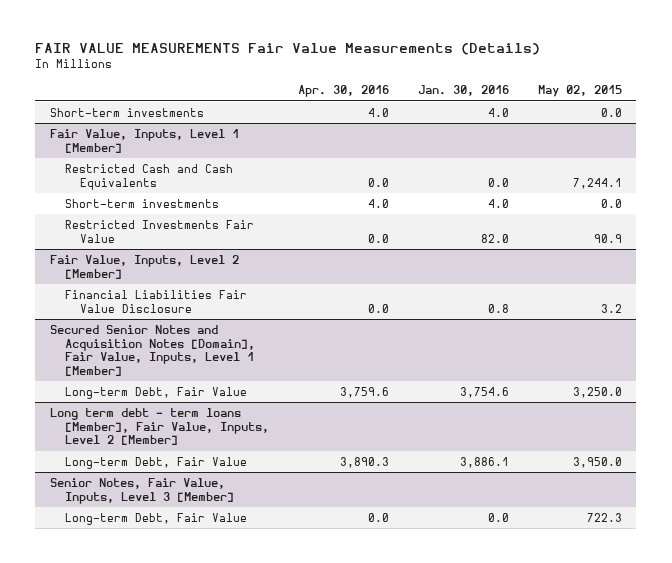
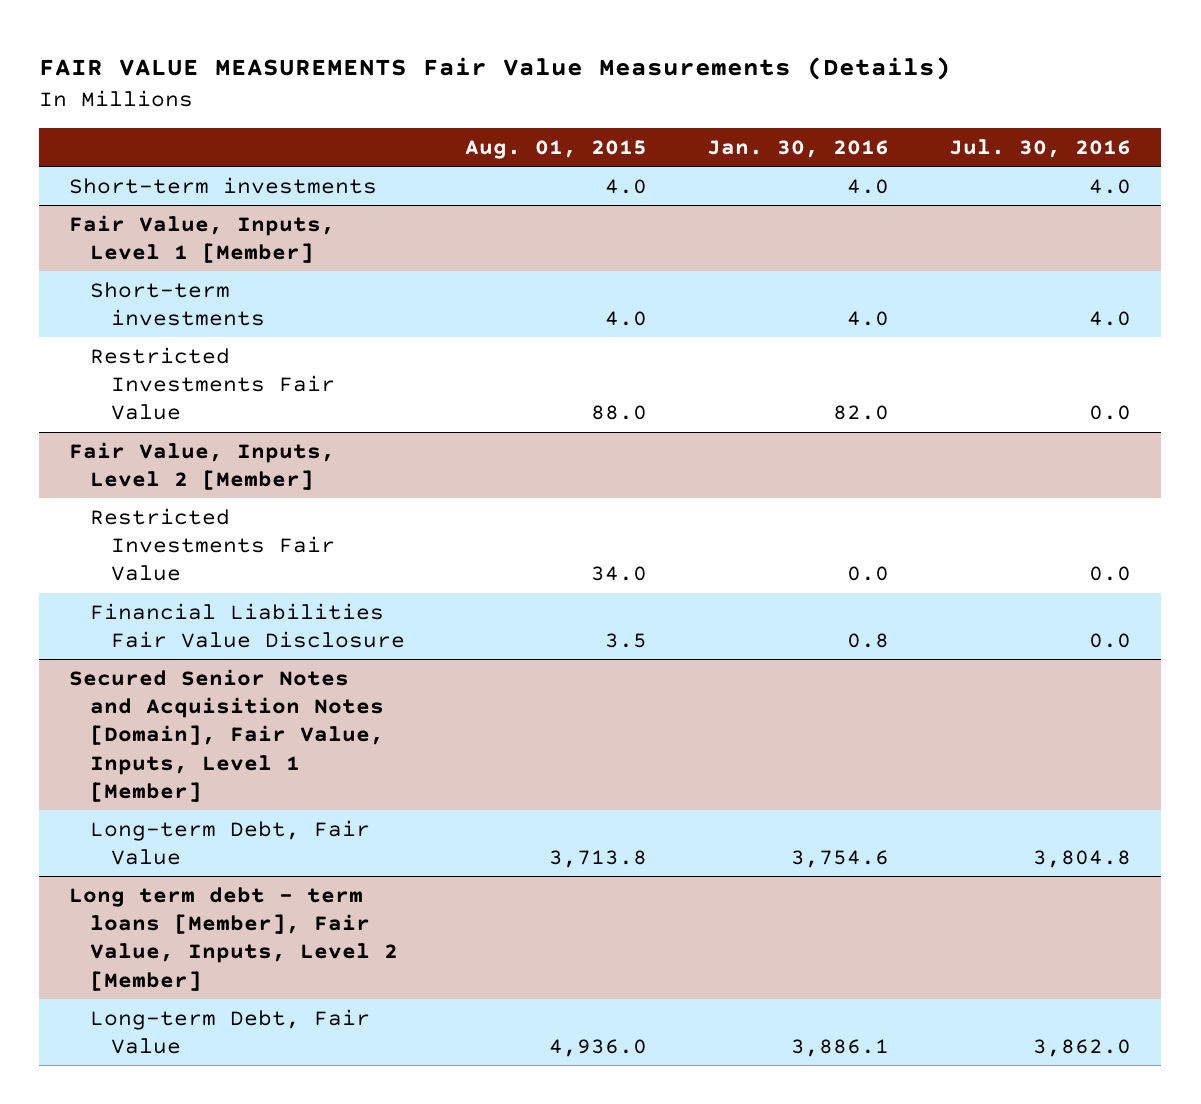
- | Apr. 30, 2016 | Jan. 30, 2016 | May 02, 2015
+ | Aug. 01, 2015 | Jan. 30, 2016 | Jul. 30, 2016
@ Fair Value, Inputs, Level 1 [Member]
- Restricted Cash and Cash Equivalents | 0.0 | 0.0 | 7,244.1
@ Fair Value, Inputs, Level 2 [Member]
+ Restricted Investments Fair Value | 34.0 | 0.0 | 0.0
- Senior Notes, Fair Value, Inputs, Level 3 [Member]
- Long-term Debt, Fair Value | 0.0 | 0.0 | 722.3

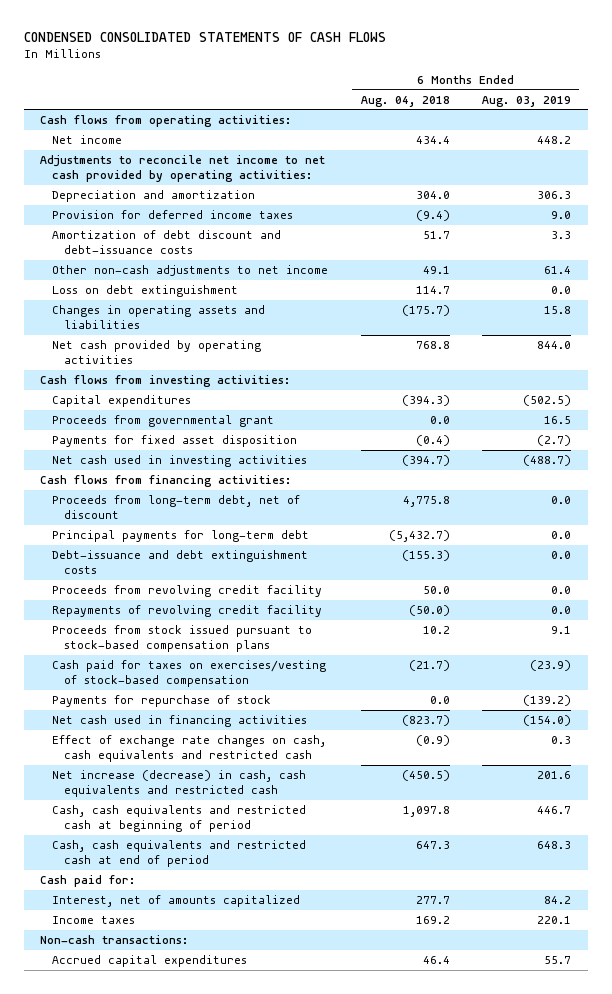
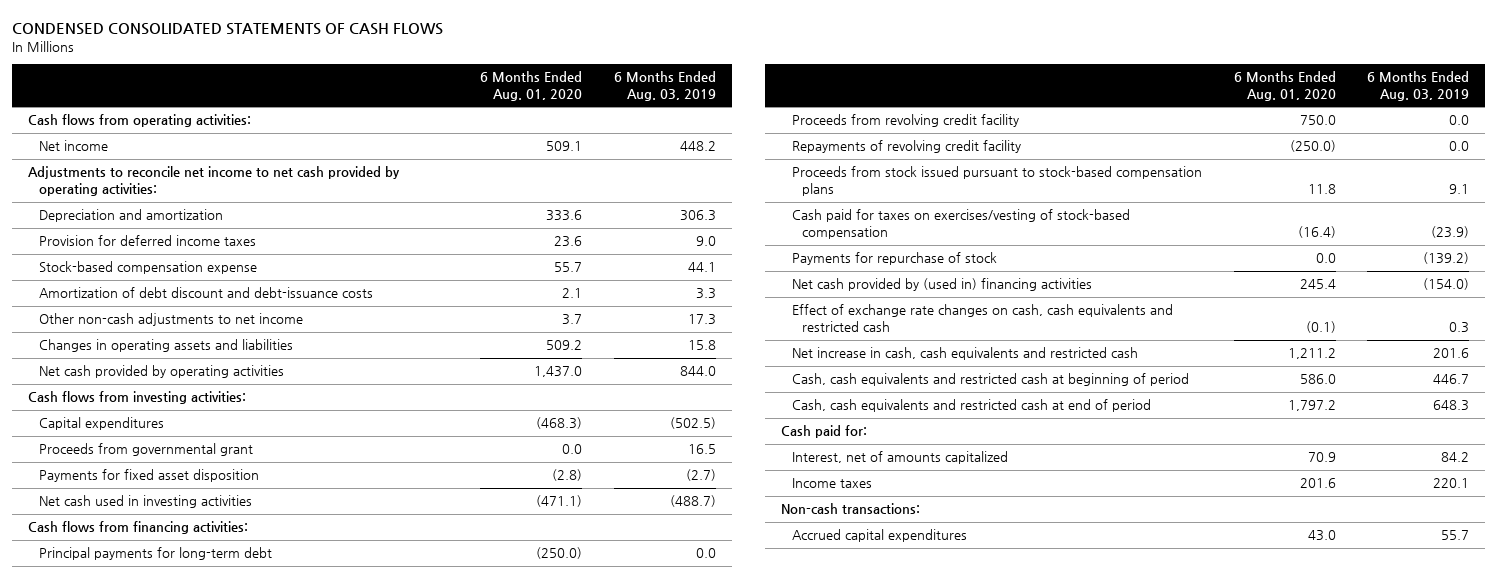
- | 6 Months Ended Aug. 04, 2018 | 6 Months Ended Aug. 03, 2019
+ | 6 Months Ended Aug. 01, 2020 | 6 Months Ended Aug. 03, 2019
+ Stock-based compensation expense | 55.7 | 44.1
- Other non-cash adjustments to net income | 49.1 | 61.4
- Loss on debt extinguishment | 114.7 | 0.0
+ Other non-cash adjustments to net income | 3.7 | 17.3
- Proceeds from long-term debt, net of discount | 4,775.8 | 0.0
- Debt-issuance and debt extinguishment costs | (155.3) | 0.0
- Net cash used in financing activities | (823.7) | (154.0)
+ Net cash provided by (used in) financing activities | 245.4 | (154.0)
- Net increase (decrease) in cash, cash equivalents and restricted cash | (450.5) | 201.6
+ Net increase in cash, cash equivalents and restricted cash | 1,211.2 | 201.6

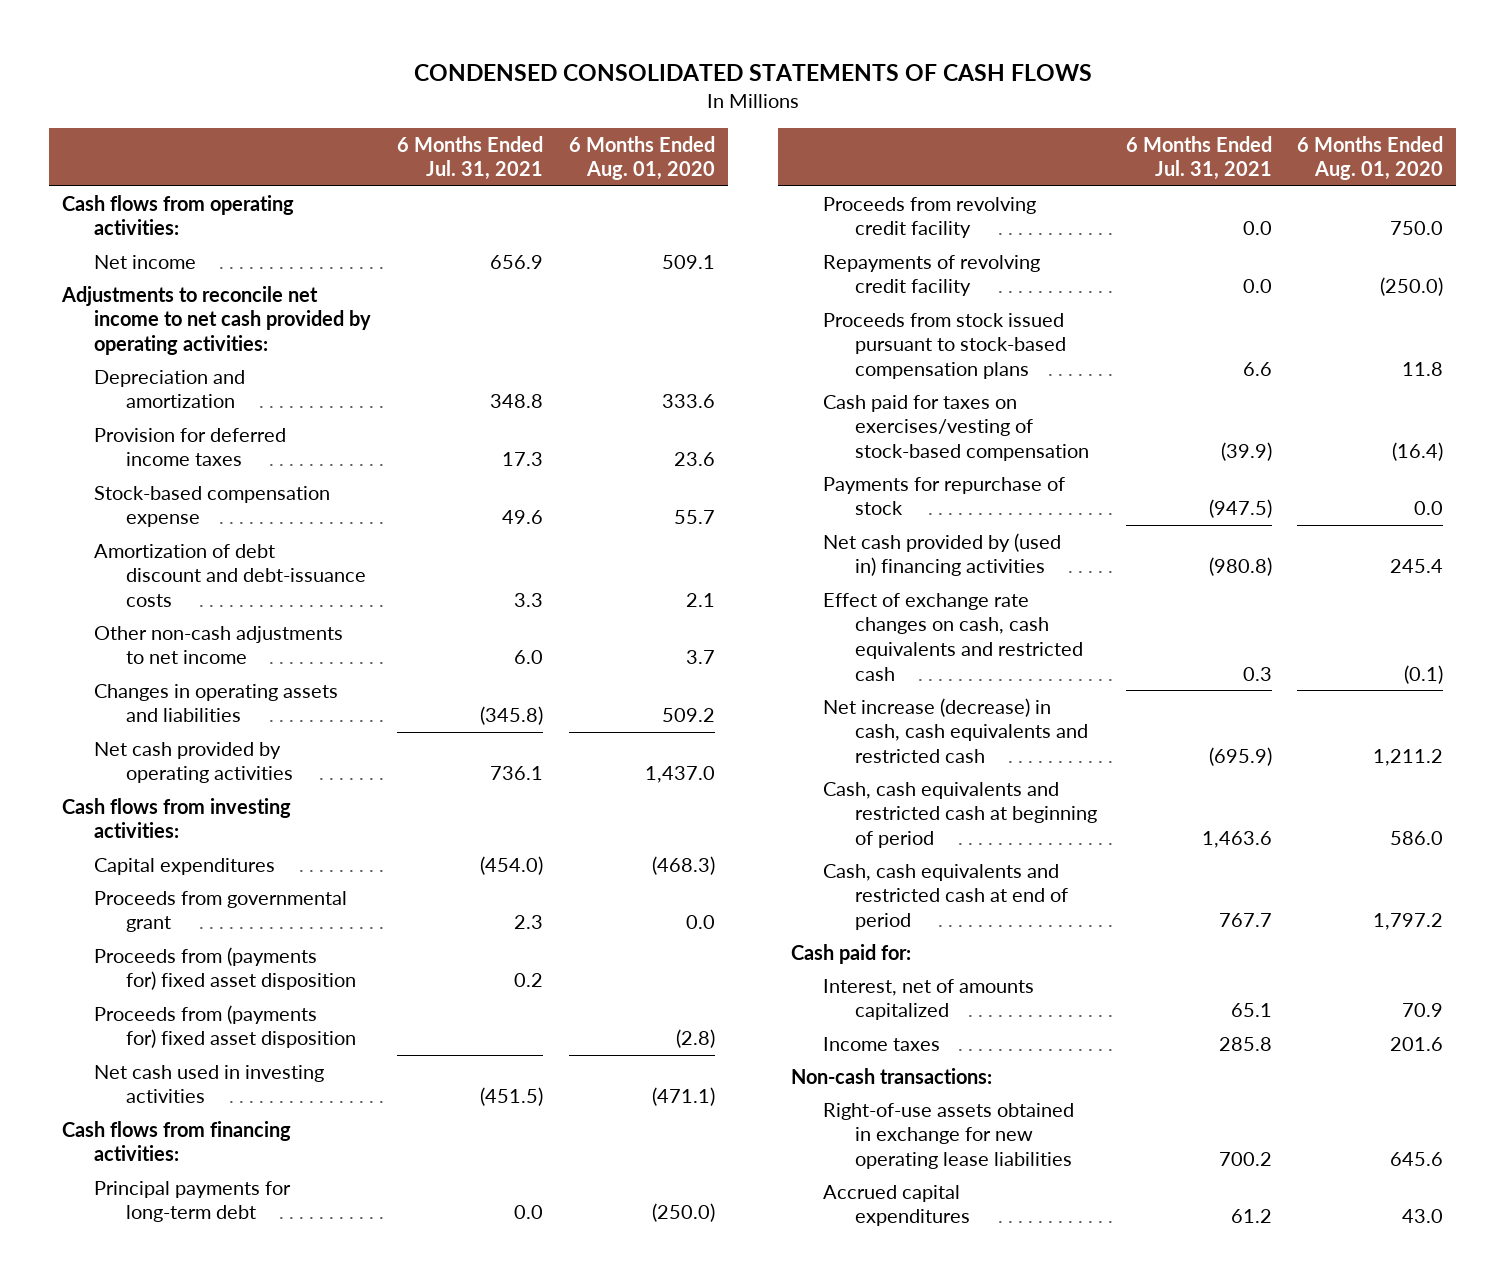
- | 6 Months Ended Aug. 01, 2020 | 6 Months Ended Aug. 03, 2019
+ | 6 Months Ended Jul. 31, 2021 | 6 Months Ended Aug. 01, 2020
- Payments for fixed asset disposition | (2.8) | (2.7)
+ Proceeds from (payments for) fixed asset disposition | 0.2 |
+ Proceeds from (payments for) fixed asset disposition | | (2.8)
- Net increase in cash, cash equivalents and restricted cash | 1,211.2 | 201.6
+ Net increase (decrease) in cash, cash equivalents and restricted cash | (695.9) | 1,211.2
+ Right-of-use assets obtained in exchange for new operating lease liabilities | 700.2 | 645.6

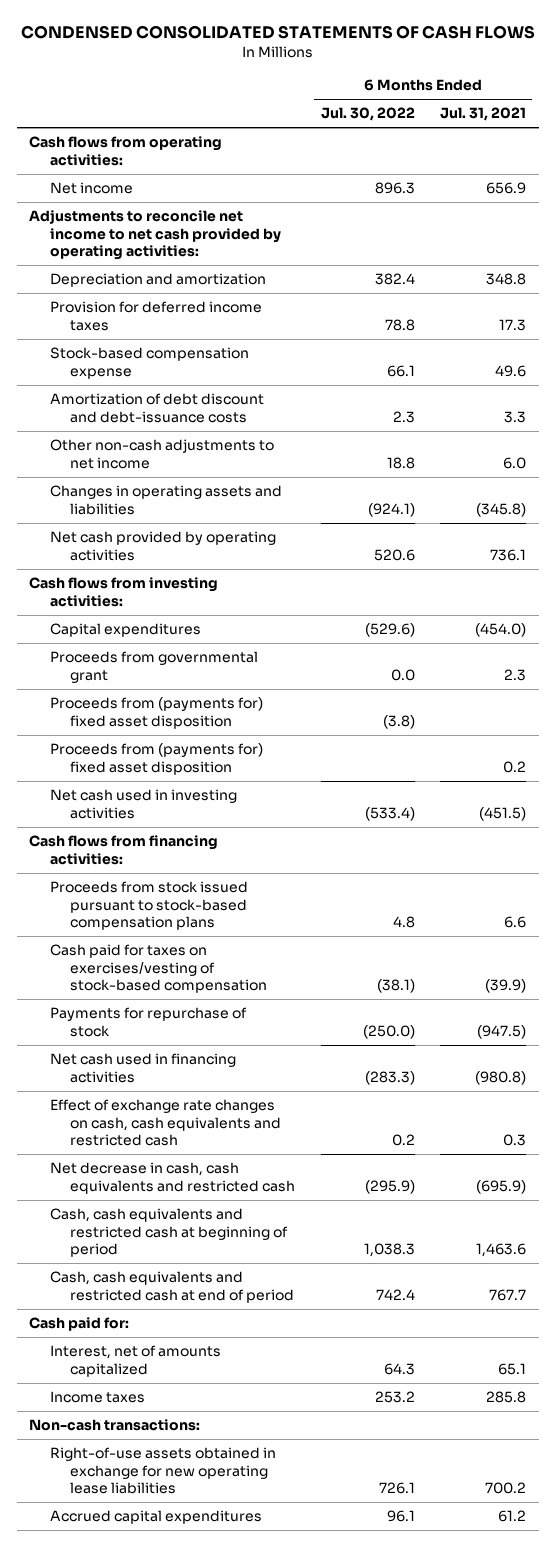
- | 6 Months Ended Jul. 31, 2021 | 6 Months Ended Aug. 01, 2020
+ | 6 Months Ended Jul. 30, 2022 | 6 Months Ended Jul. 31, 2021
moved down: Proceeds from (payments for) fixed asset disposition | | 0.2
- Principal payments for long-term debt | 0.0 | (250.0)
- Proceeds from revolving credit facility | 0.0 | 750.0
- Repayments of revolving credit facility | 0.0 | (250.0)
- Net cash provided by (used in) financing activities | (980.8) | 245.4
+ Net cash used in financing activities | (283.3) | (980.8)
- Net increase (decrease) in cash, cash equivalents and restricted cash | (695.9) | 1,211.2
+ Net decrease in cash, cash equivalents and restricted cash | (295.9) | (695.9)

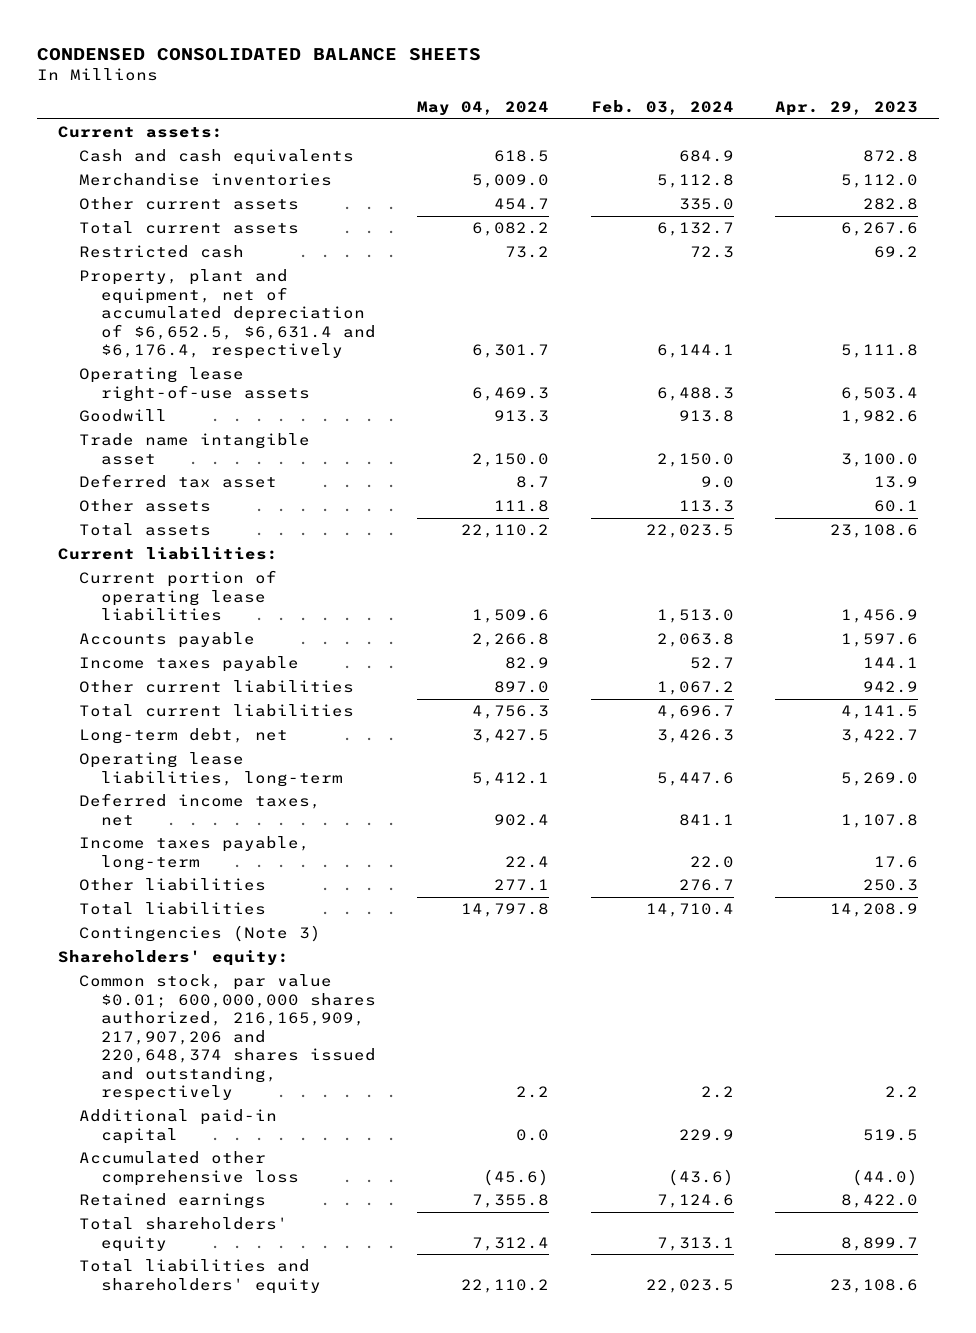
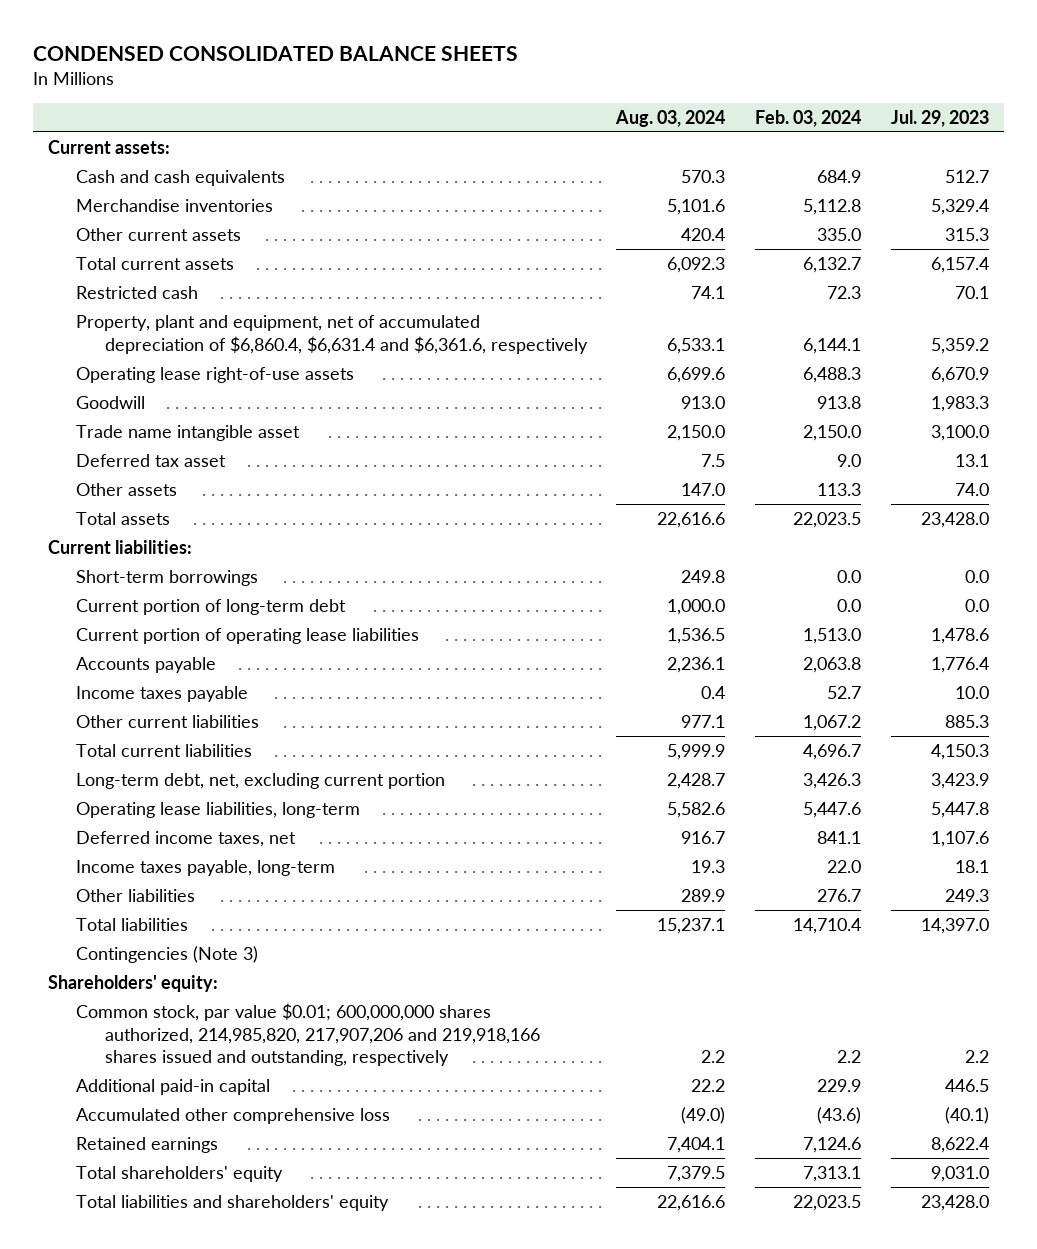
- | May 04, 2024 | Feb. 03, 2024 | Apr. 29, 2023
+ | Aug. 03, 2024 | Feb. 03, 2024 | Jul. 29, 2023
- Property, plant and equipment, net of accumulated depreciation of $6,652.5, $6,631.4 and $6,176.4, respectively | 6,301.7 | 6,144.1 | 5,111.8
+ Property, plant and equipment, net of accumulated depreciation of $6,860.4, $6,631.4 and $6,361.6, respectively | 6,533.1 | 6,144.1 | 5,359.2
+ Short-term borrowings | 249.8 | 0.0 | 0.0
+ Current portion of long-term debt | 1,000.0 | 0.0 | 0.0
- Long-term debt, net | 3,427.5 | 3,426.3 | 3,422.7
+ Long-term debt, net, excluding current portion | 2,428.7 | 3,426.3 | 3,423.9
- Common stock, par value $0.01; 600,000,000 shares authorized, 216,165,909, 217,907,206 and 220,648,374 shares issued and outstanding, respectively | 2.2 | 2.2 | 2.2
+ Common stock, par value $0.01; 600,000,000 shares authorized, 214,985,820, 217,907,206 and 219,918,166 shares issued and outstanding, respectively | 2.2 | 2.2 | 2.2

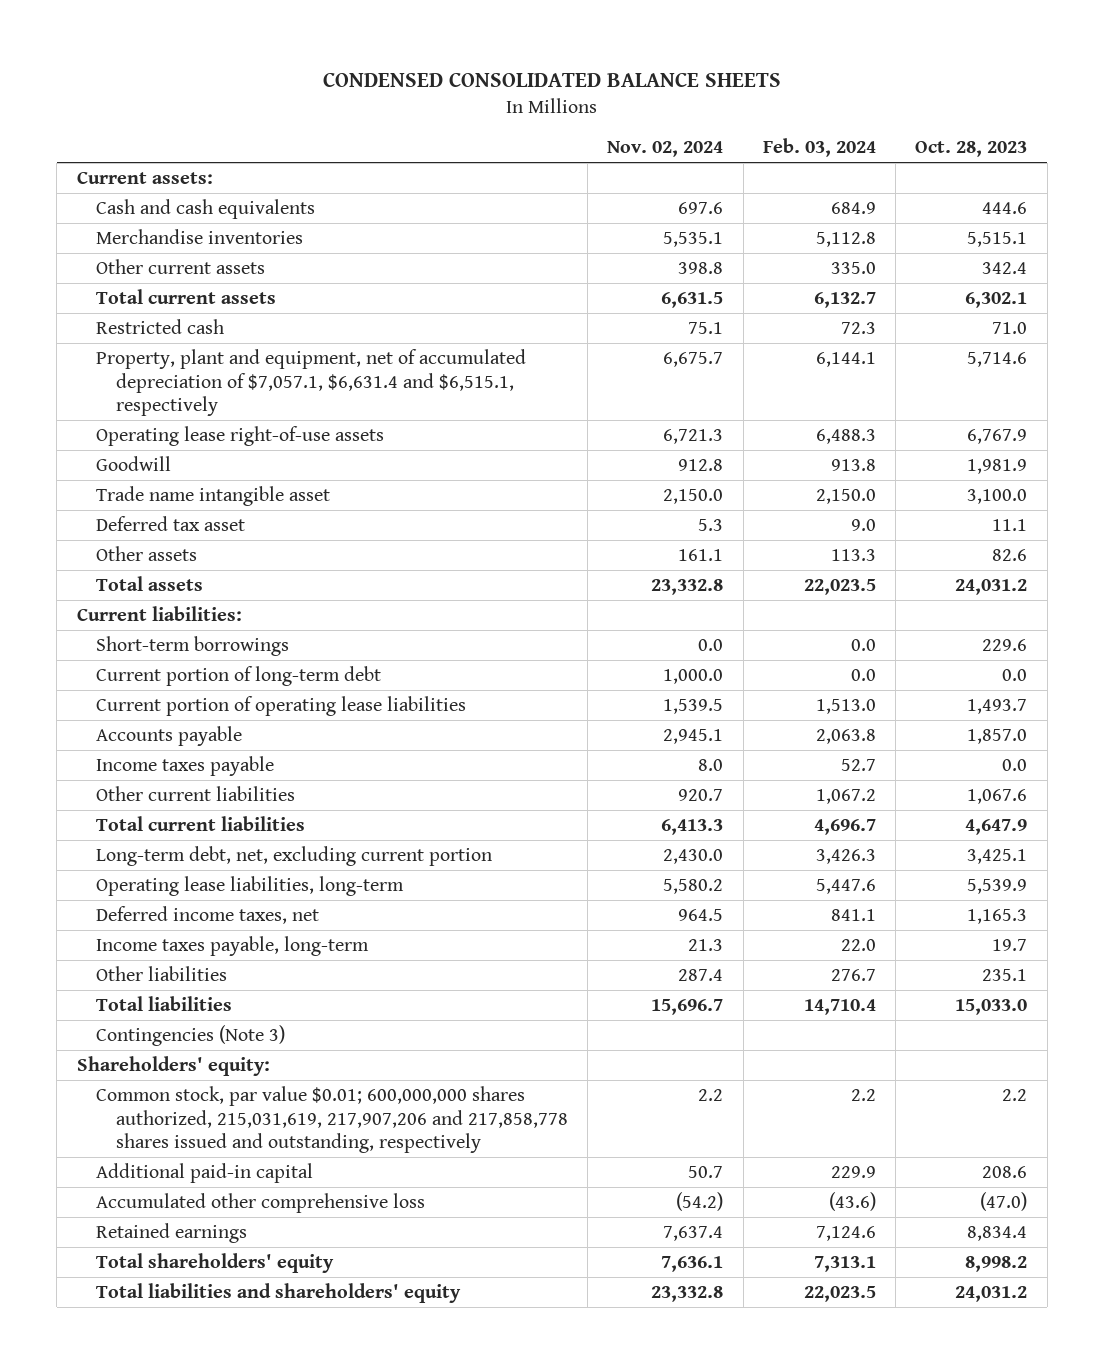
- | Aug. 03, 2024 | Feb. 03, 2024 | Jul. 29, 2023
+ | Nov. 02, 2024 | Feb. 03, 2024 | Oct. 28, 2023
- Property, plant and equipment, net of accumulated depreciation of $6,860.4, $6,631.4 and $6,361.6, respectively | 6,533.1 | 6,144.1 | 5,359.2
+ Property, plant and equipment, net of accumulated depreciation of $7,057.1, $6,631.4 and $6,515.1, respectively | 6,675.7 | 6,144.1 | 5,714.6
- Common stock, par value $0.01; 600,000,000 shares authorized, 214,985,820, 217,907,206 and 219,918,166 shares issued and outstanding, respectively | 2.2 | 2.2 | 2.2
+ Common stock, par value $0.01; 600,000,000 shares authorized, 215,031,619, 217,907,206 and 217,858,778 shares issued and outstanding, respectively | 2.2 | 2.2 | 2.2

